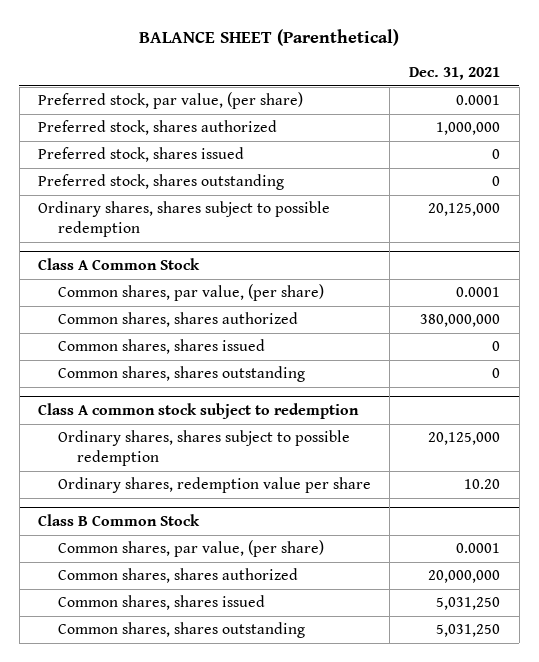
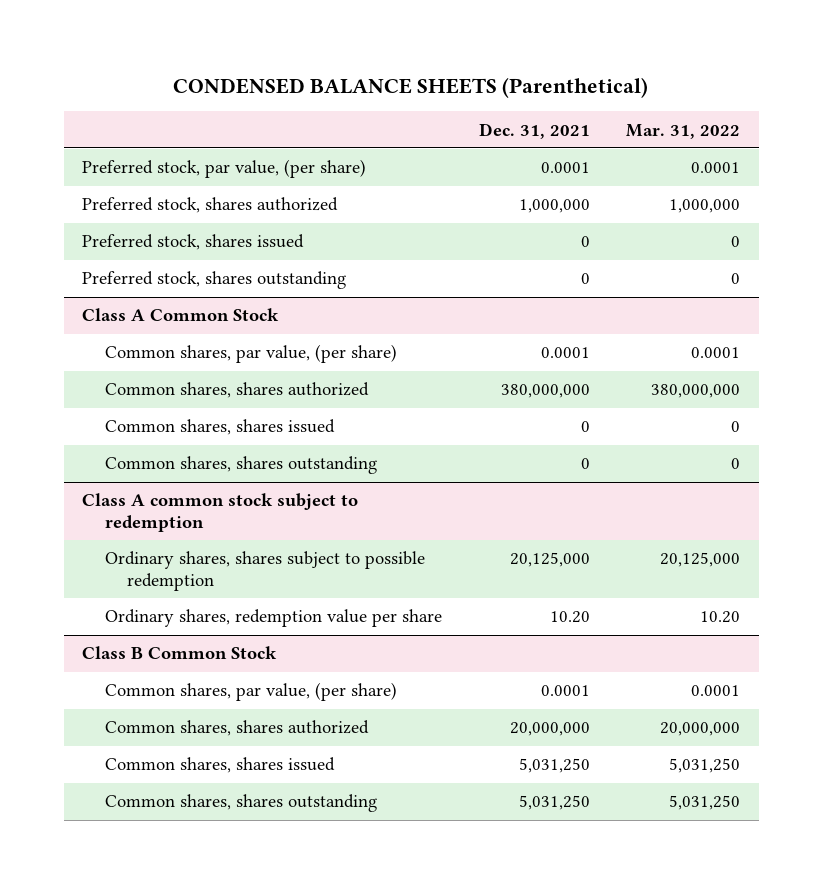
- BALANCE SHEET (Parenthetical)
+ CONDENSED BALANCE SHEETS (Parenthetical)
- | Dec. 31, 2021
+ | Dec. 31, 2021 | Mar. 31, 2022
- Ordinary shares, shares subject to possible redemption | 20,125,000

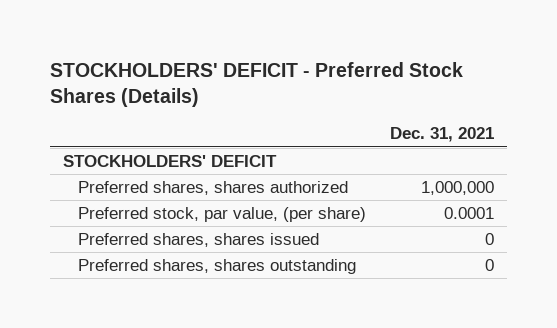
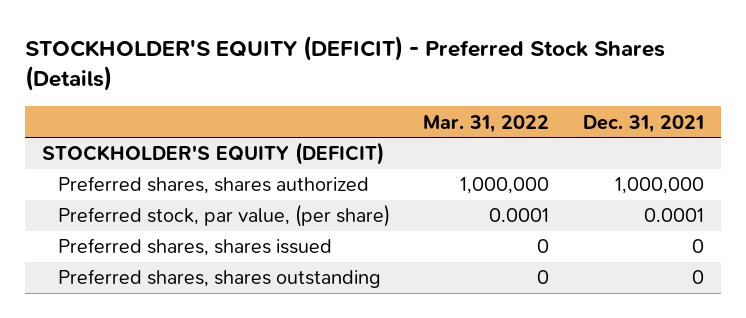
- STOCKHOLDERS' DEFICIT - Preferred Stock Shares (Details)
+ STOCKHOLDER'S EQUITY (DEFICIT) - Preferred Stock Shares (Details)
- | Dec. 31, 2021
+ | Mar. 31, 2022 | Dec. 31, 2021
- STOCKHOLDERS' DEFICIT
+ STOCKHOLDER'S EQUITY (DEFICIT)

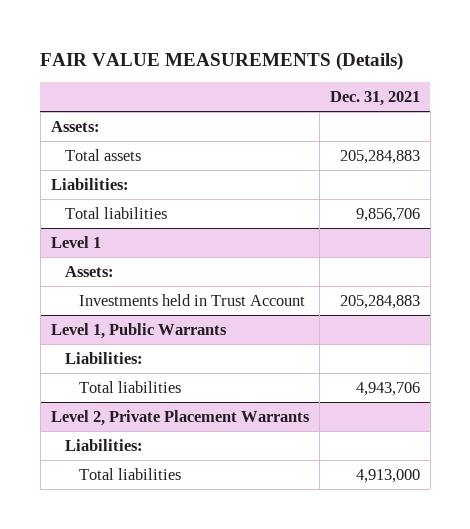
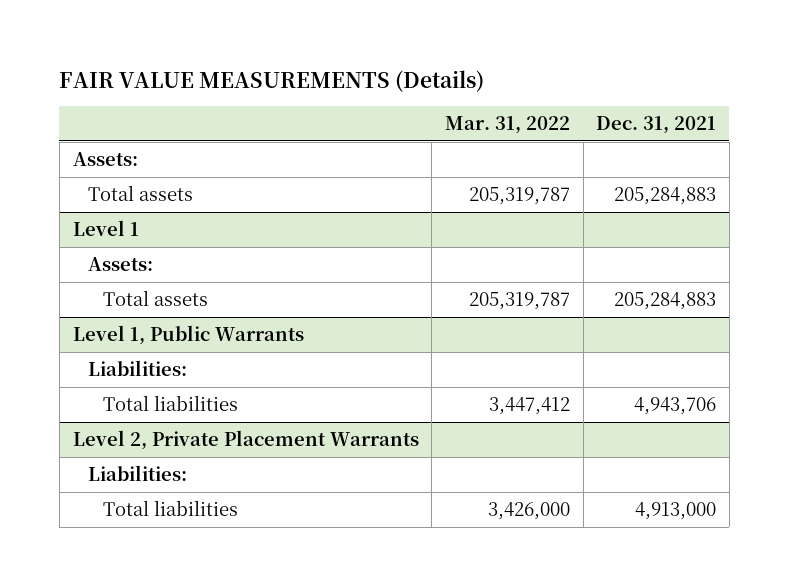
- | Dec. 31, 2021
+ | Mar. 31, 2022 | Dec. 31, 2021
- Liabilities:
- Total liabilities | 9,856,706
@ Level 1
- Investments held in Trust Account | 205,284,883
+ Total assets | 205,319,787 | 205,284,883

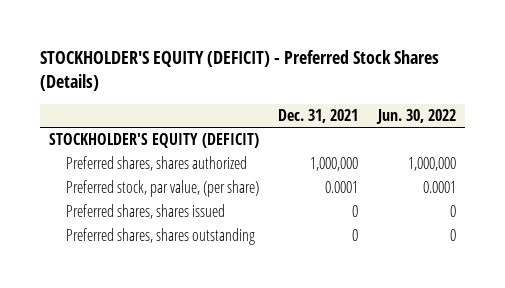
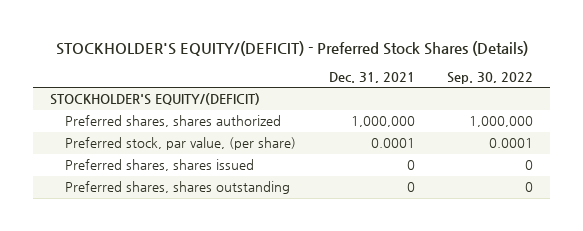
- STOCKHOLDER'S EQUITY (DEFICIT) - Preferred Stock Shares (Details)
+ STOCKHOLDER'S EQUITY/(DEFICIT) - Preferred Stock Shares (Details)
- | Dec. 31, 2021 | Jun. 30, 2022
+ | Dec. 31, 2021 | Sep. 30, 2022
- STOCKHOLDER'S EQUITY (DEFICIT)
+ STOCKHOLDER'S EQUITY/(DEFICIT)

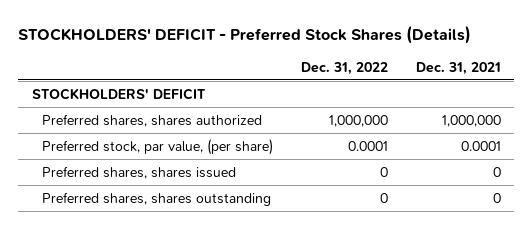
- STOCKHOLDER'S EQUITY/(DEFICIT) - Preferred Stock Shares (Details)
+ STOCKHOLDERS' DEFICIT - Preferred Stock Shares (Details)
- | Dec. 31, 2021 | Sep. 30, 2022
+ | Dec. 31, 2022 | Dec. 31, 2021
- STOCKHOLDER'S EQUITY/(DEFICIT)
+ STOCKHOLDERS' DEFICIT

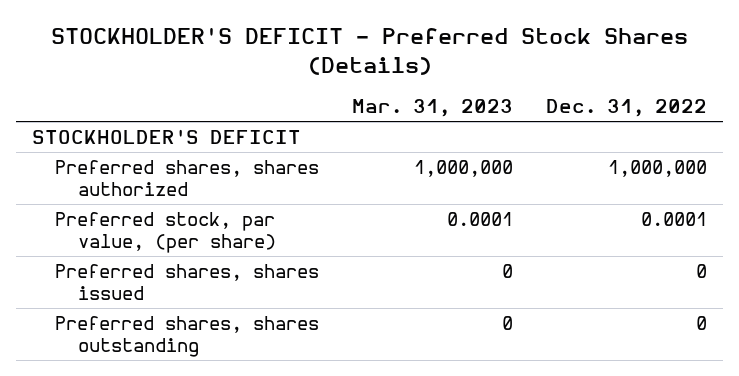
- STOCKHOLDERS' DEFICIT - Preferred Stock Shares (Details)
+ STOCKHOLDER'S DEFICIT - Preferred Stock Shares (Details)
- | Dec. 31, 2022 | Dec. 31, 2021
+ | Mar. 31, 2023 | Dec. 31, 2022
- STOCKHOLDERS' DEFICIT
+ STOCKHOLDER'S DEFICIT

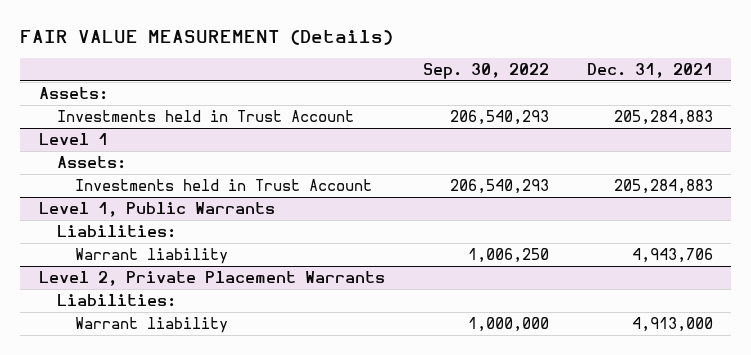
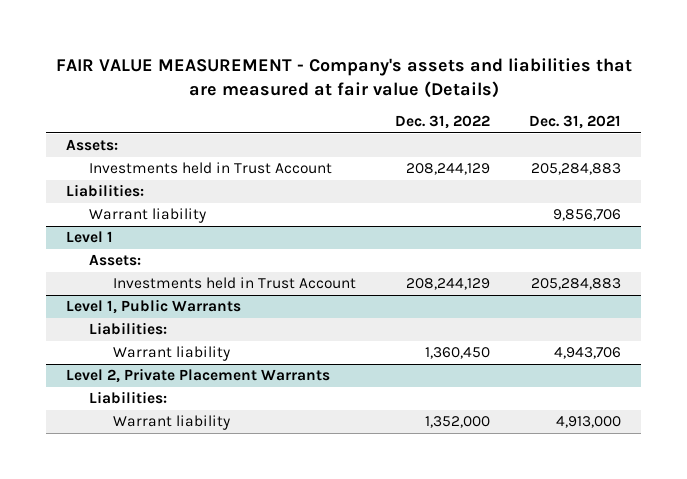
- FAIR VALUE MEASUREMENT (Details)
+ FAIR VALUE MEASUREMENT - Company's assets and liabilities that are measured at fair value (Details)
- | Sep. 30, 2022 | Dec. 31, 2021
+ | Dec. 31, 2022 | Dec. 31, 2021
+ Liabilities:
+ Warrant liability | | 9,856,706

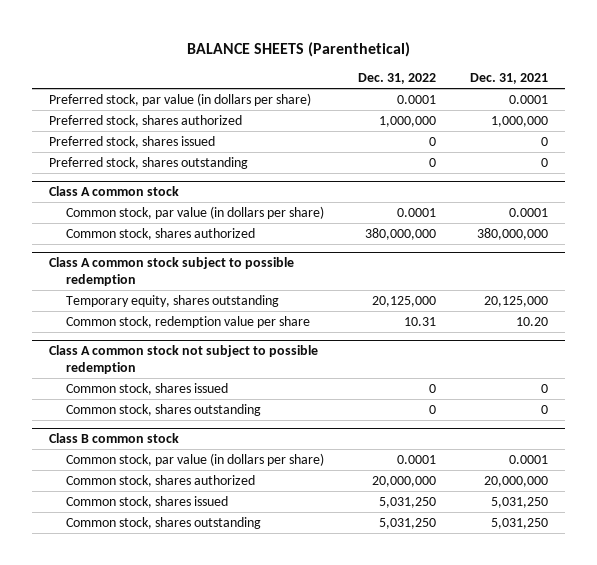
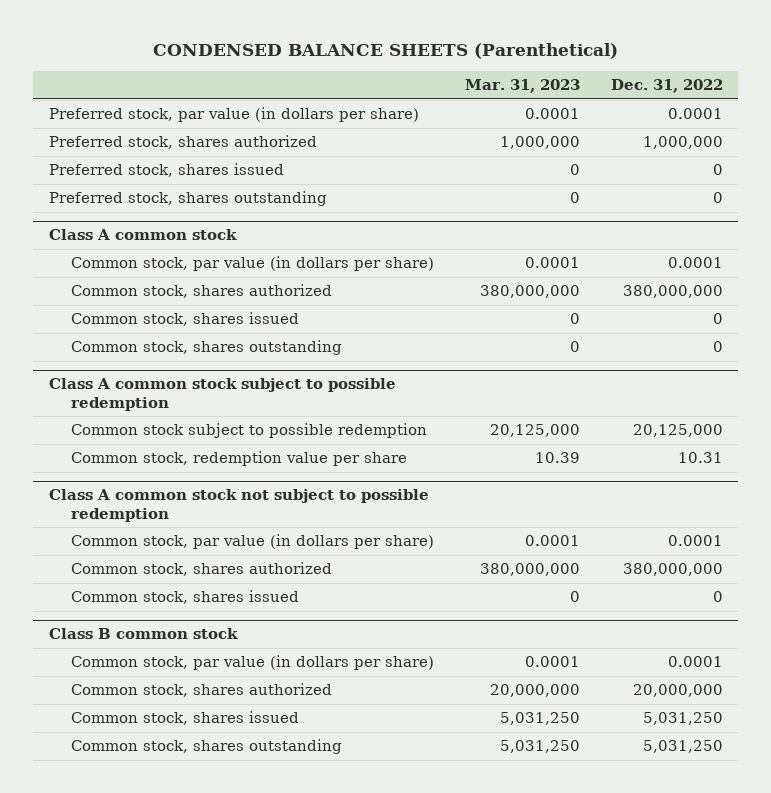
- BALANCE SHEETS (Parenthetical)
+ CONDENSED BALANCE SHEETS (Parenthetical)
- | Dec. 31, 2022 | Dec. 31, 2021
+ | Mar. 31, 2023 | Dec. 31, 2022
@ Class A common stock
+ Common stock, shares issued | 0 | 0
+ Common stock, shares outstanding | 0 | 0
@ Class A common stock subject to possible redemption
- Temporary equity, shares outstanding | 20,125,000 | 20,125,000
+ Common stock subject to possible redemption | 20,125,000 | 20,125,000
@ Class A common stock not subject to possible redemption
+ Common stock, par value (in dollars per share) | 0.0001 | 0.0001
+ Common stock, shares authorized | 380,000,000 | 380,000,000
- Common stock, shares outstanding | 0 | 0

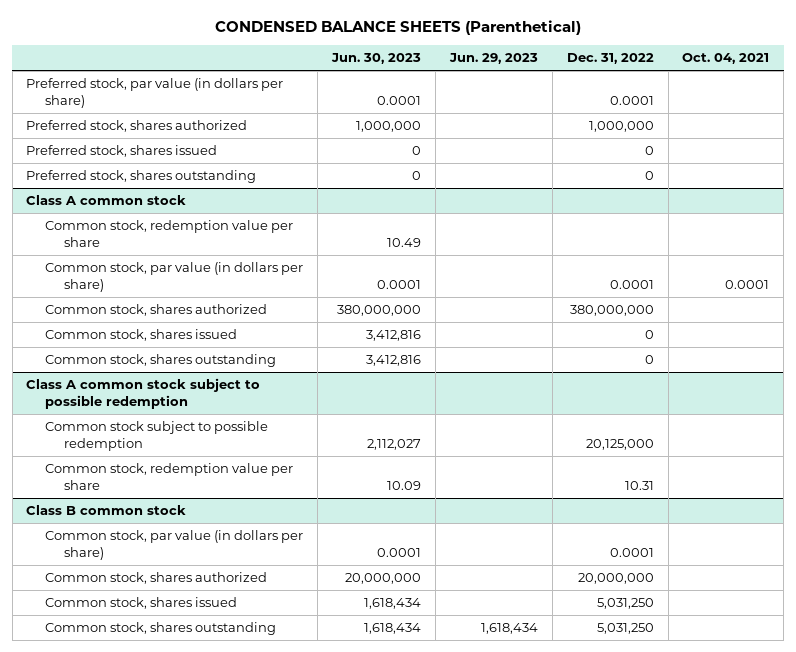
- | Mar. 31, 2023 | Dec. 31, 2022
+ | Jun. 30, 2023 | Jun. 29, 2023 | Dec. 31, 2022 | Oct. 04, 2021
@ Class A common stock
+ Common stock, redemption value per share | 10.49 | | |
- Class A common stock not subject to possible redemption
- Common stock, par value (in dollars per share) | 0.0001 | 0.0001
- Common stock, shares authorized | 380,000,000 | 380,000,000
- Common stock, shares issued | 0 | 0

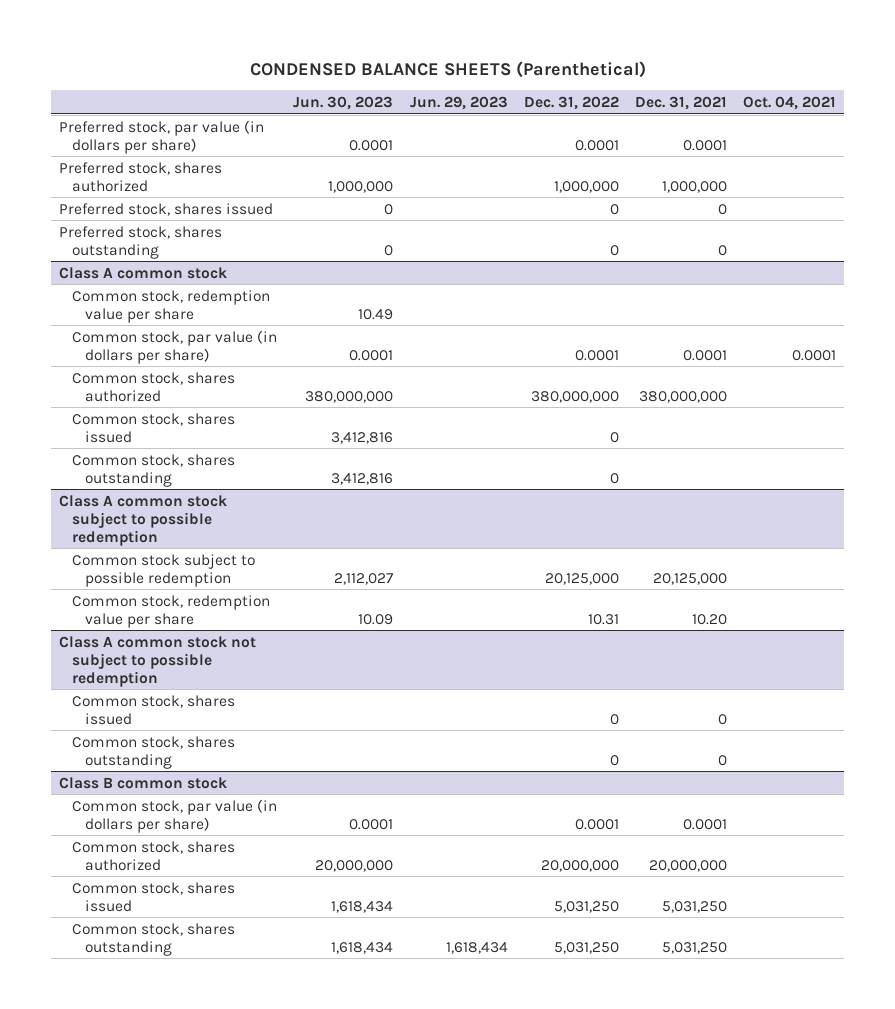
- | Jun. 30, 2023 | Jun. 29, 2023 | Dec. 31, 2022 | Oct. 04, 2021
+ | Jun. 30, 2023 | Jun. 29, 2023 | Dec. 31, 2022 | Dec. 31, 2021 | Oct. 04, 2021
+ Class A common stock not subject to possible redemption
+ Common stock, shares issued | | | 0 | 0 |
+ Common stock, shares outstanding | | | 0 | 0 |

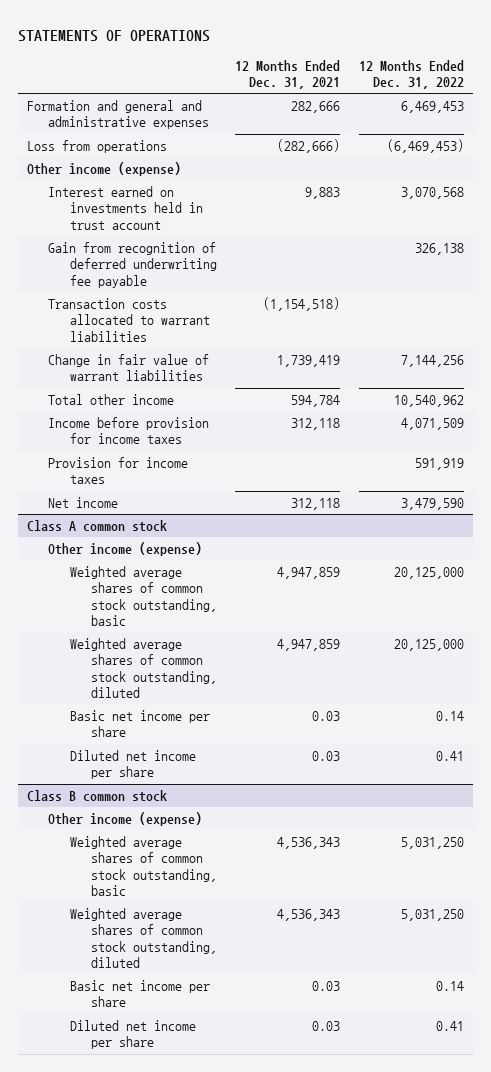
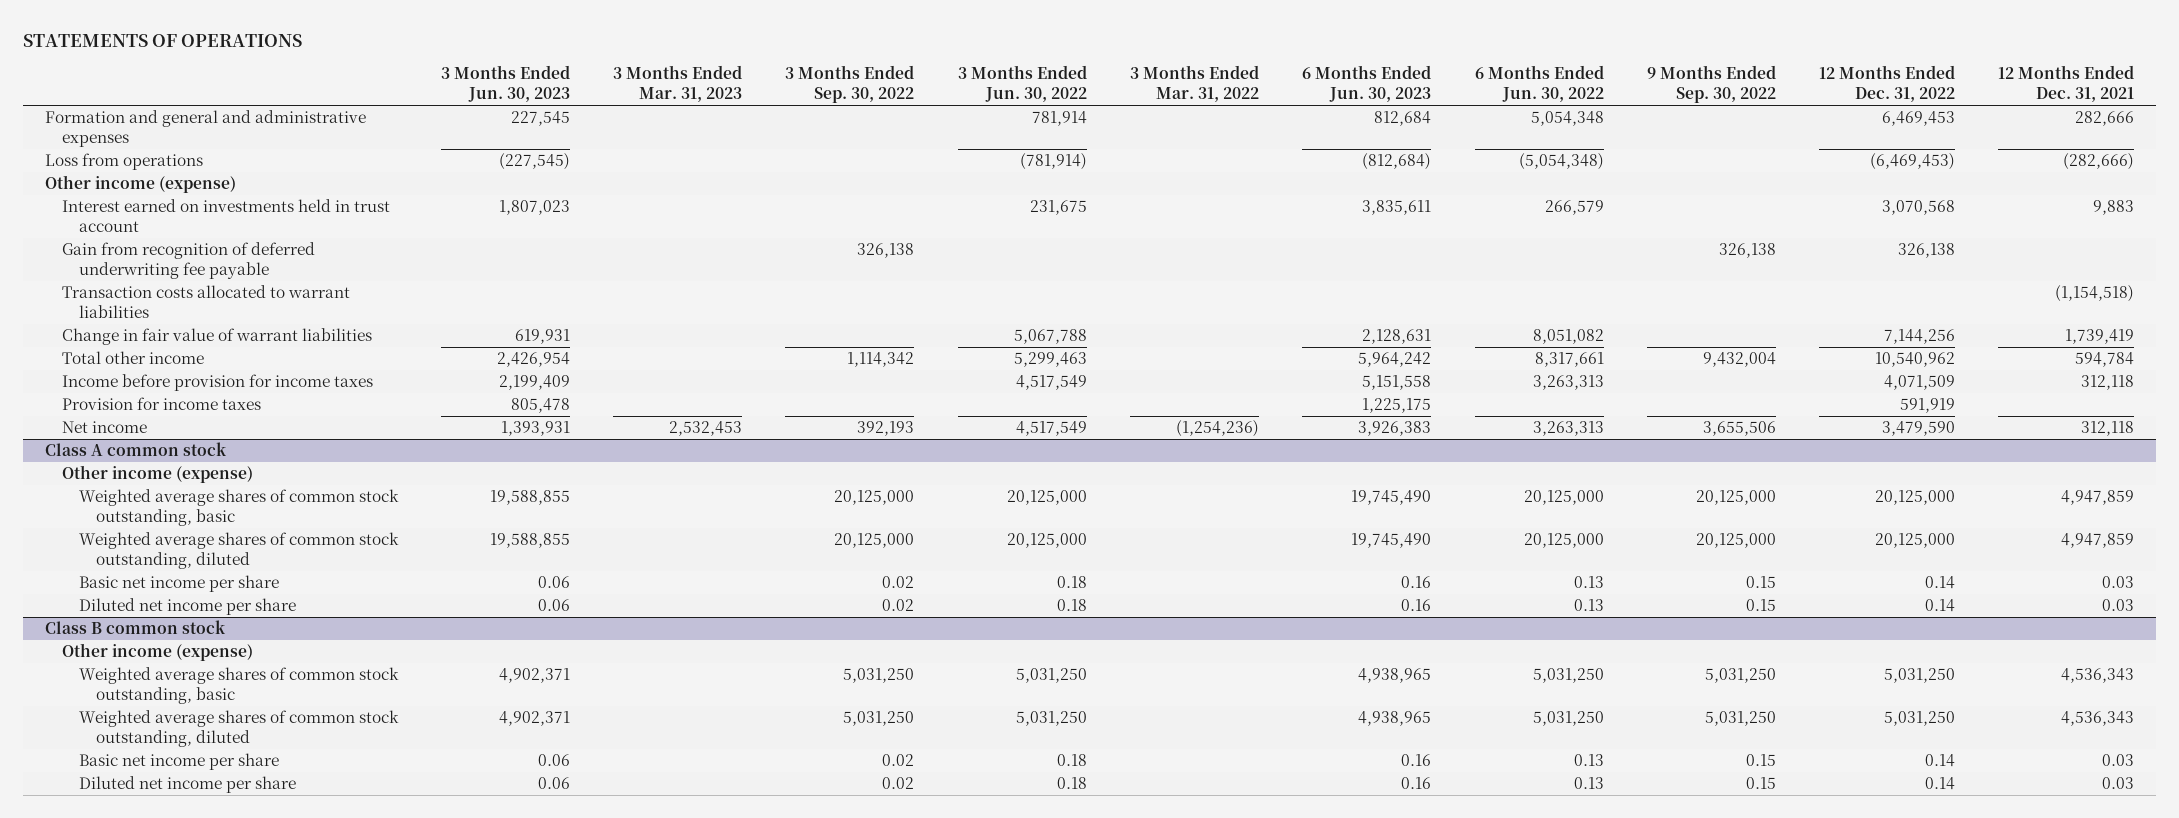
- | 12 Months Ended Dec. 31, 2021 | 12 Months Ended Dec. 31, 2022
+ | 3 Months Ended Jun. 30, 2023 | 3 Months Ended Mar. 31, 2023 | 3 Months Ended Sep. 30, 2022 | 3 Months Ended Jun. 30, 2022 | 3 Months Ended Mar. 31, 2022 | 6 Months Ended Jun. 30, 2023 | 6 Months Ended Jun. 30, 2022 | 9 Months Ended Sep. 30, 2022 | 12 Months Ended Dec. 31, 2022 | 12 Months Ended Dec. 31, 2021
@ Class A common stock
- Diluted net income per share | 0.03 | 0.41
+ Diluted net income per share | 0.06 | | 0.02 | 0.18 | | 0.16 | 0.13 | 0.15 | 0.14 | 0.03
@ Class B common stock
- Diluted net income per share | 0.03 | 0.41
+ Diluted net income per share | 0.06 | | 0.02 | 0.18 | | 0.16 | 0.13 | 0.15 | 0.14 | 0.03

